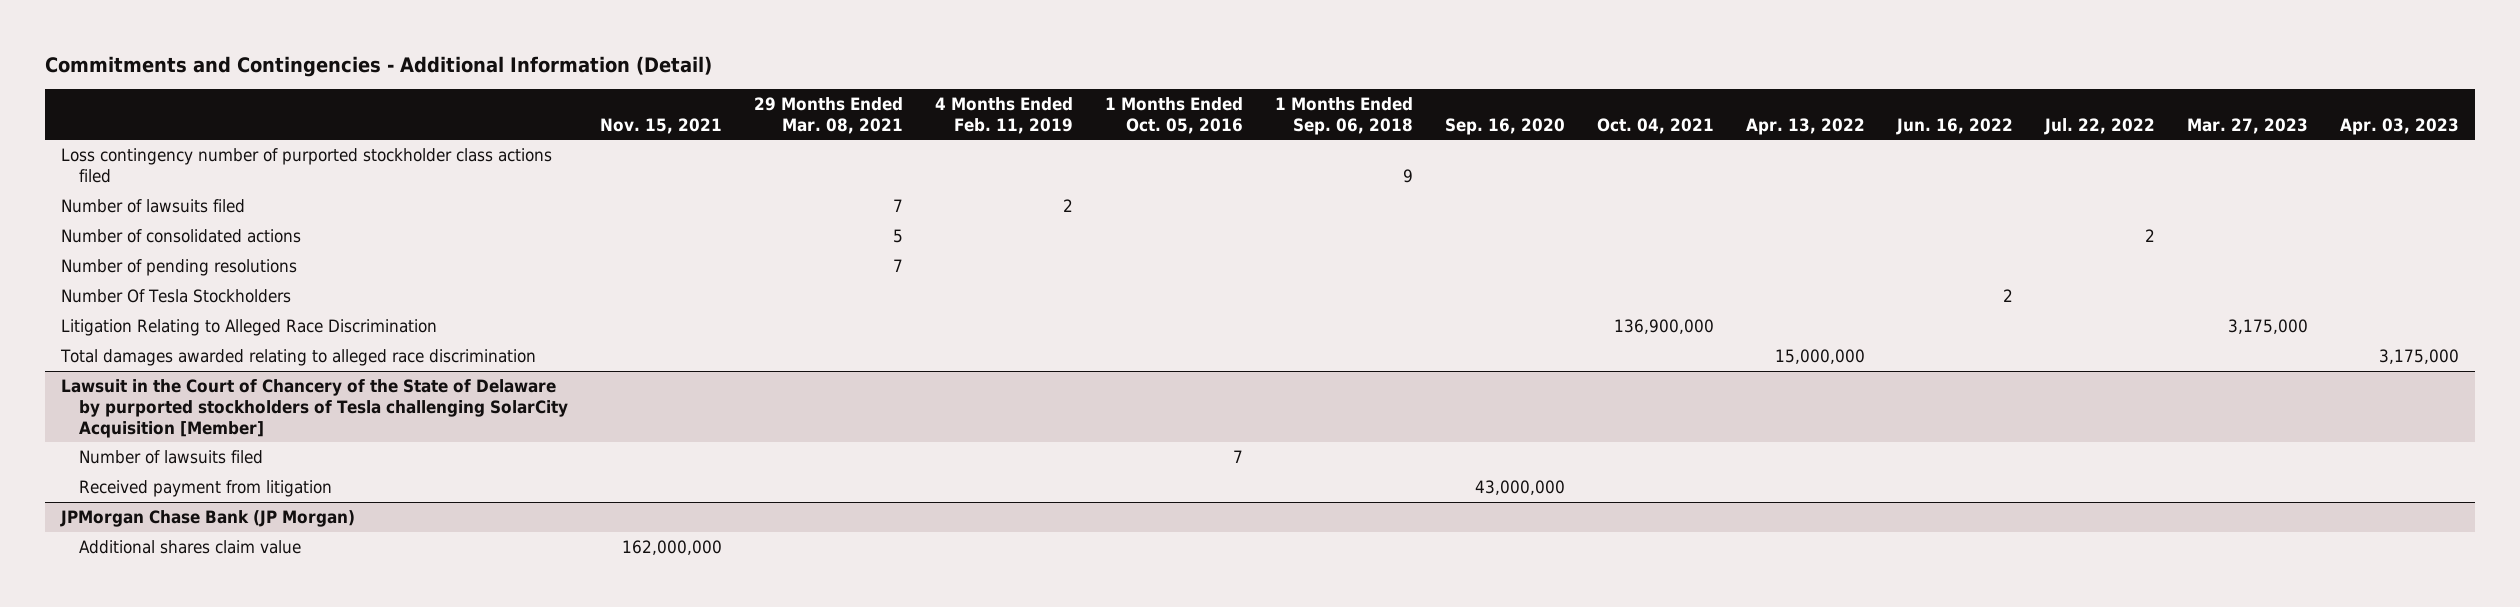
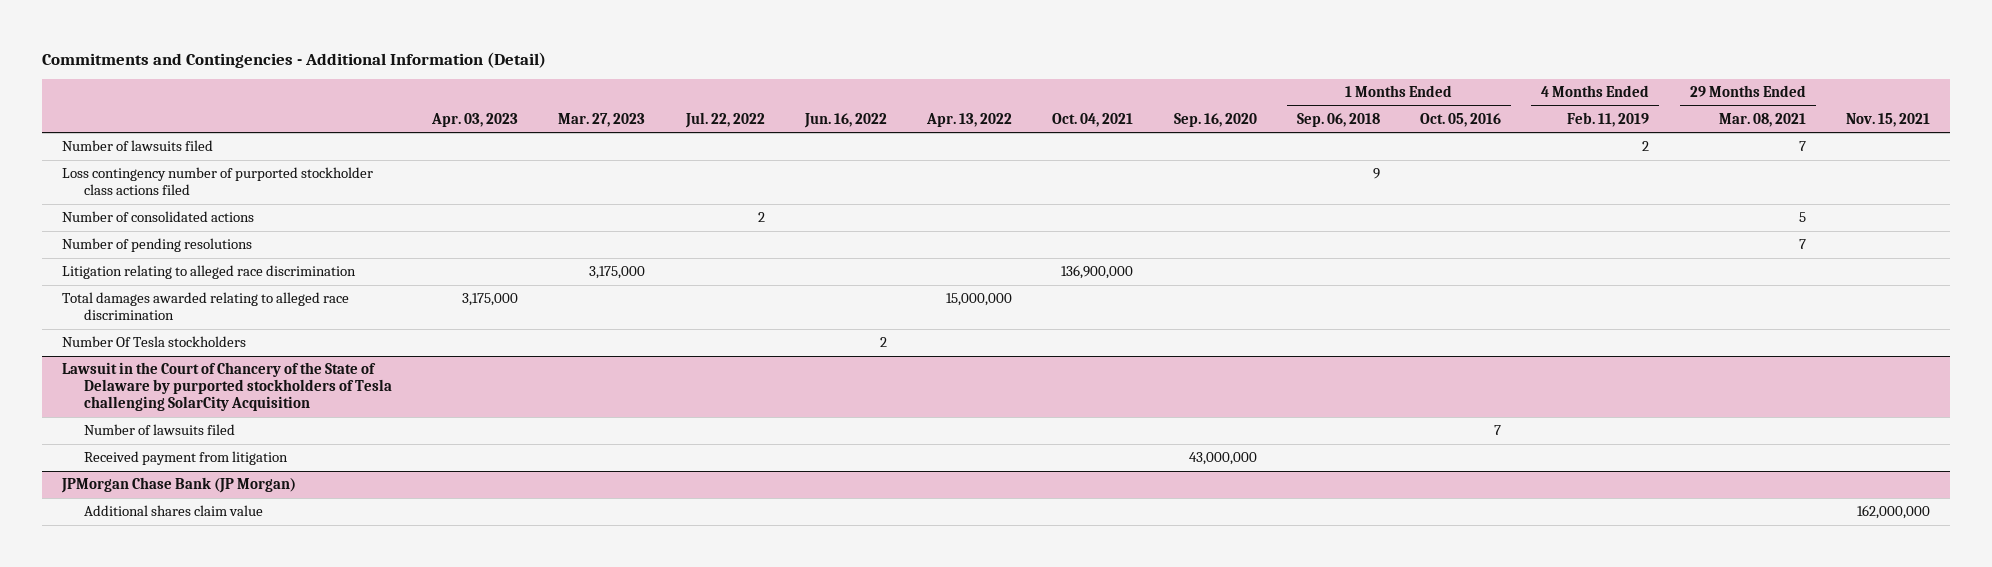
- | Nov. 15, 2021 | 29 Months Ended Mar. 08, 2021 | 4 Months Ended Feb. 11, 2019 | 1 Months Ended Oct. 05, 2016 | 1 Months Ended Sep. 06, 2018 | Sep. 16, 2020 | Oct. 04, 2021 | Apr. 13, 2022 | Jun. 16, 2022 | Jul. 22, 2022 | Mar. 27, 2023 | Apr. 03, 2023
+ | Apr. 03, 2023 | Mar. 27, 2023 | Jul. 22, 2022 | Jun. 16, 2022 | Apr. 13, 2022 | Oct. 04, 2021 | Sep. 16, 2020 | 1 Months Ended Sep. 06, 2018 | 1 Months Ended Oct. 05, 2016 | 4 Months Ended Feb. 11, 2019 | 29 Months Ended Mar. 08, 2021 | Nov. 15, 2021
moved down: Loss contingency number of purported stockholder class actions filed | | | | | | | | 9 | | | |
- Number Of Tesla Stockholders | | | | | | | | | 2 | | |
- Litigation Relating to Alleged Race Discrimination | | | | | | | 136,900,000 | | | | 3,175,000 |
+ Litigation relating to alleged race discrimination | | 3,175,000 | | | | 136,900,000 | | | | | |
- Lawsuit in the Court of Chancery of the State of Delaware by purported stockholders of Tesla challenging SolarCity Acquisition [Member]
+ Number Of Tesla stockholders | | | | 2 | | | | | | | |
+ Lawsuit in the Court of Chancery of the State of Delaware by purported stockholders of Tesla challenging SolarCity Acquisition

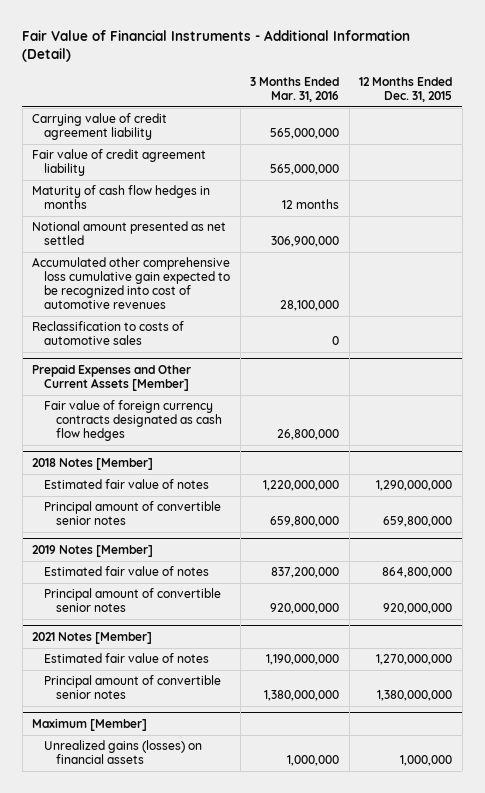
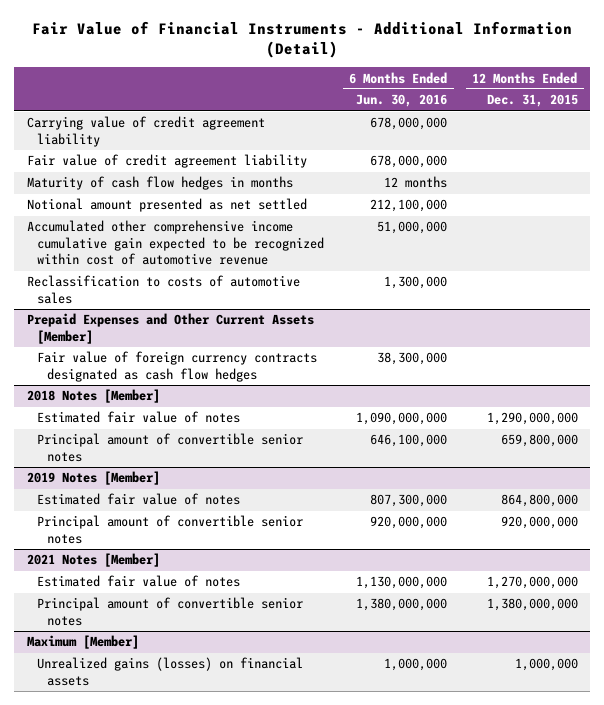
- | 3 Months Ended Mar. 31, 2016 | 12 Months Ended Dec. 31, 2015
+ | 6 Months Ended Jun. 30, 2016 | 12 Months Ended Dec. 31, 2015
- Accumulated other comprehensive loss cumulative gain expected to be recognized into cost of automotive revenues | 28,100,000 |
+ Accumulated other comprehensive income cumulative gain expected to be recognized within cost of automotive revenue | 51,000,000 |

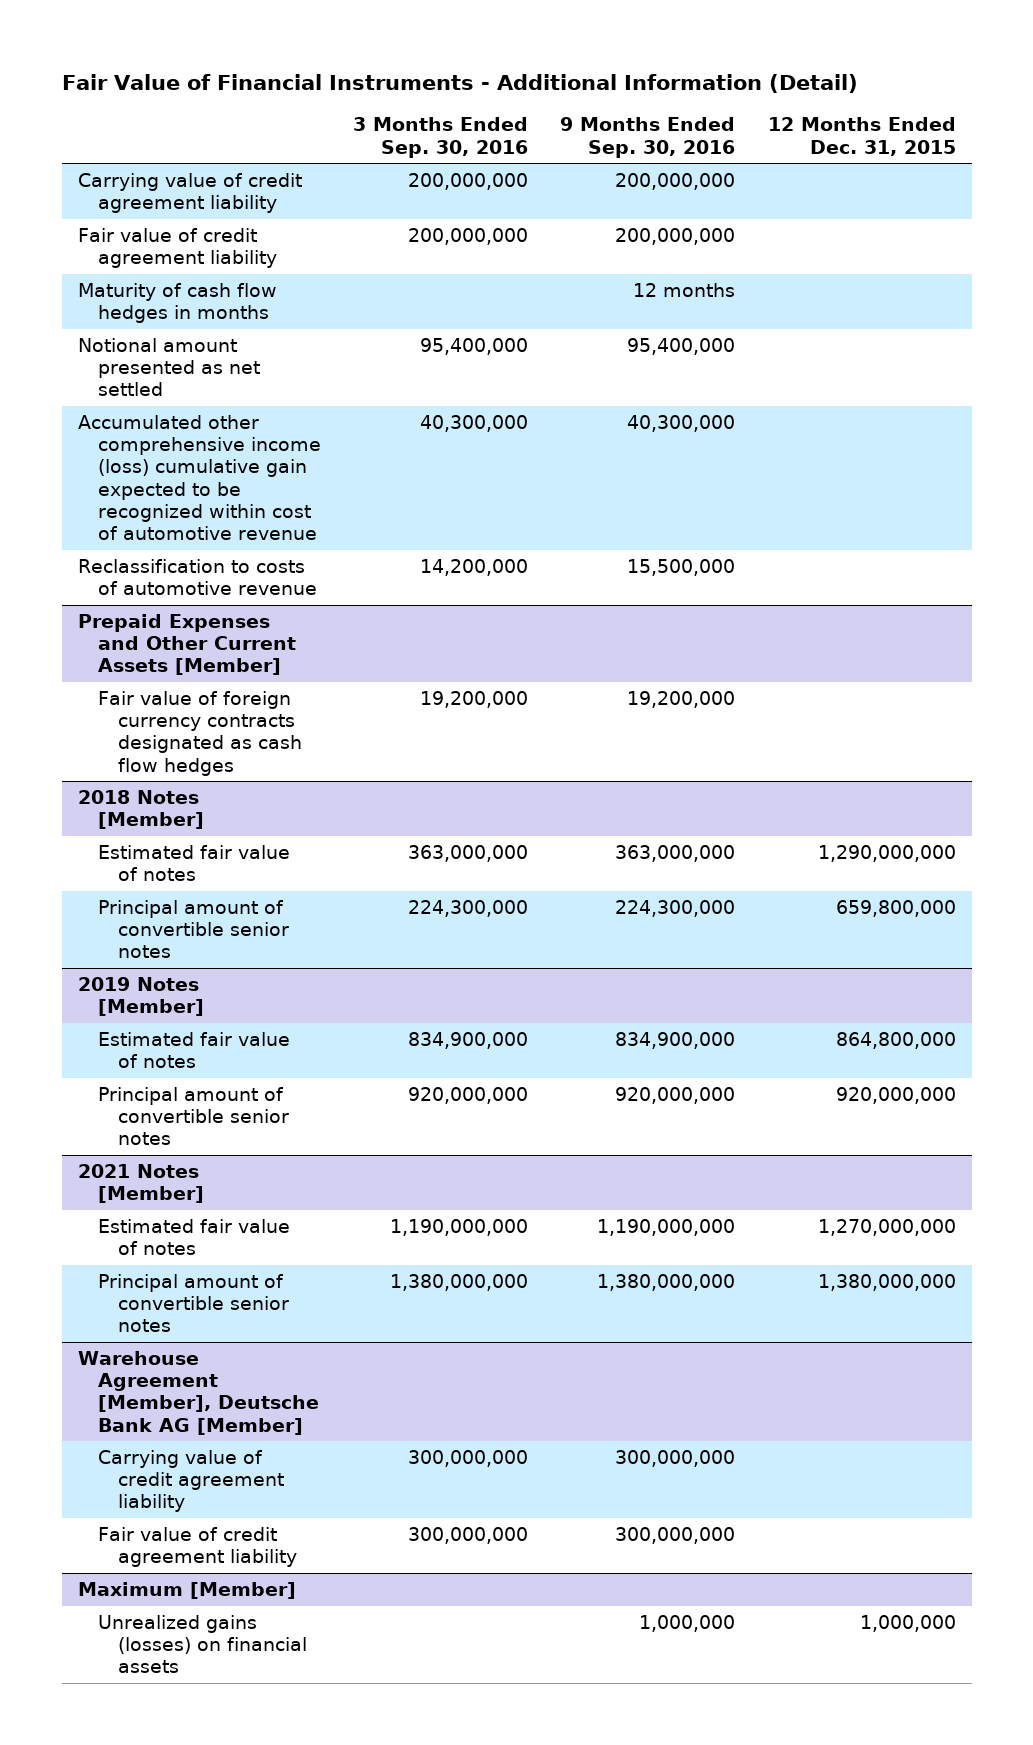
- | 6 Months Ended Jun. 30, 2016 | 12 Months Ended Dec. 31, 2015
+ | 3 Months Ended Sep. 30, 2016 | 9 Months Ended Sep. 30, 2016 | 12 Months Ended Dec. 31, 2015
- Accumulated other comprehensive income cumulative gain expected to be recognized within cost of automotive revenue | 51,000,000 |
- Reclassification to costs of automotive sales | 1,300,000 |
+ Accumulated other comprehensive income (loss) cumulative gain expected to be recognized within cost of automotive revenue | 40,300,000 | 40,300,000 |
+ Reclassification to costs of automotive revenue | 14,200,000 | 15,500,000 |
+ Warehouse Agreement [Member], Deutsche Bank AG [Member]
+ Carrying value of credit agreement liability | 300,000,000 | 300,000,000 |
+ Fair value of credit agreement liability | 300,000,000 | 300,000,000 |

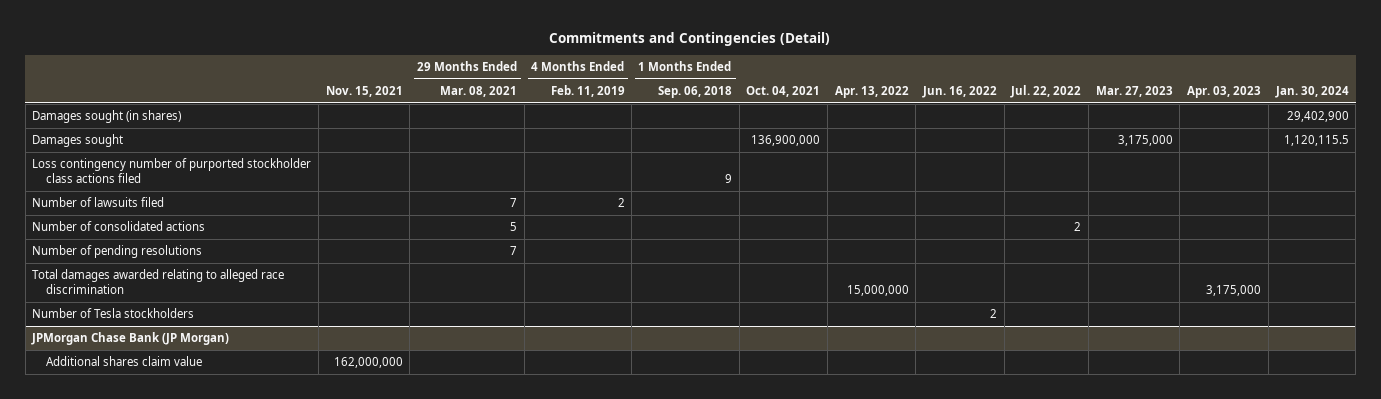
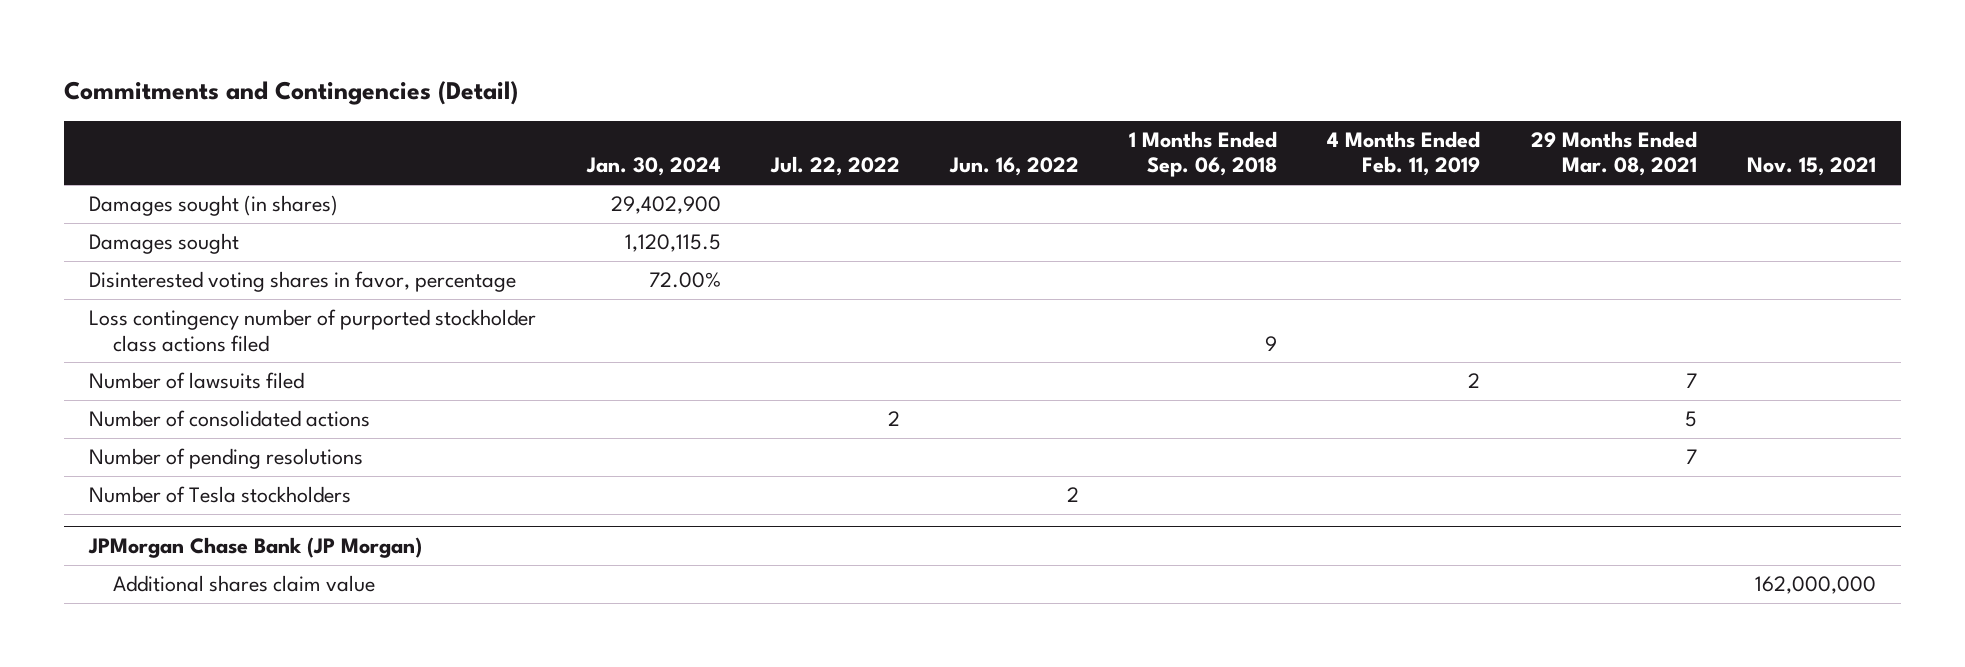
- | Nov. 15, 2021 | 29 Months Ended Mar. 08, 2021 | 4 Months Ended Feb. 11, 2019 | 1 Months Ended Sep. 06, 2018 | Oct. 04, 2021 | Apr. 13, 2022 | Jun. 16, 2022 | Jul. 22, 2022 | Mar. 27, 2023 | Apr. 03, 2023 | Jan. 30, 2024
+ | Jan. 30, 2024 | Jul. 22, 2022 | Jun. 16, 2022 | 1 Months Ended Sep. 06, 2018 | 4 Months Ended Feb. 11, 2019 | 29 Months Ended Mar. 08, 2021 | Nov. 15, 2021
+ Disinterested voting shares in favor, percentage | 72.00% | | | | | |
- Total damages awarded relating to alleged race discrimination | | | | | | 15,000,000 | | | | 3,175,000 |

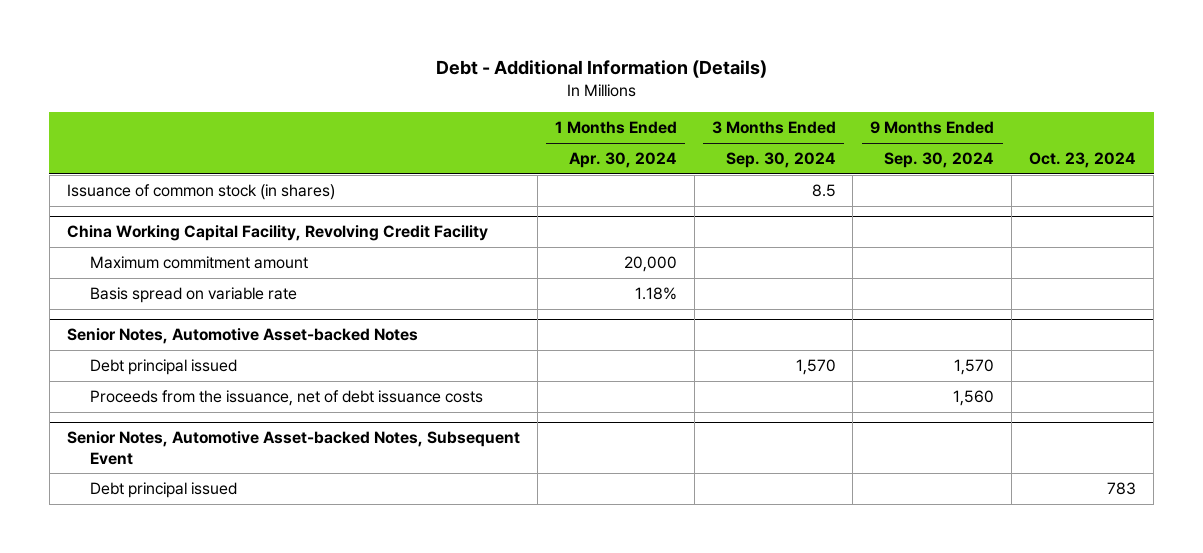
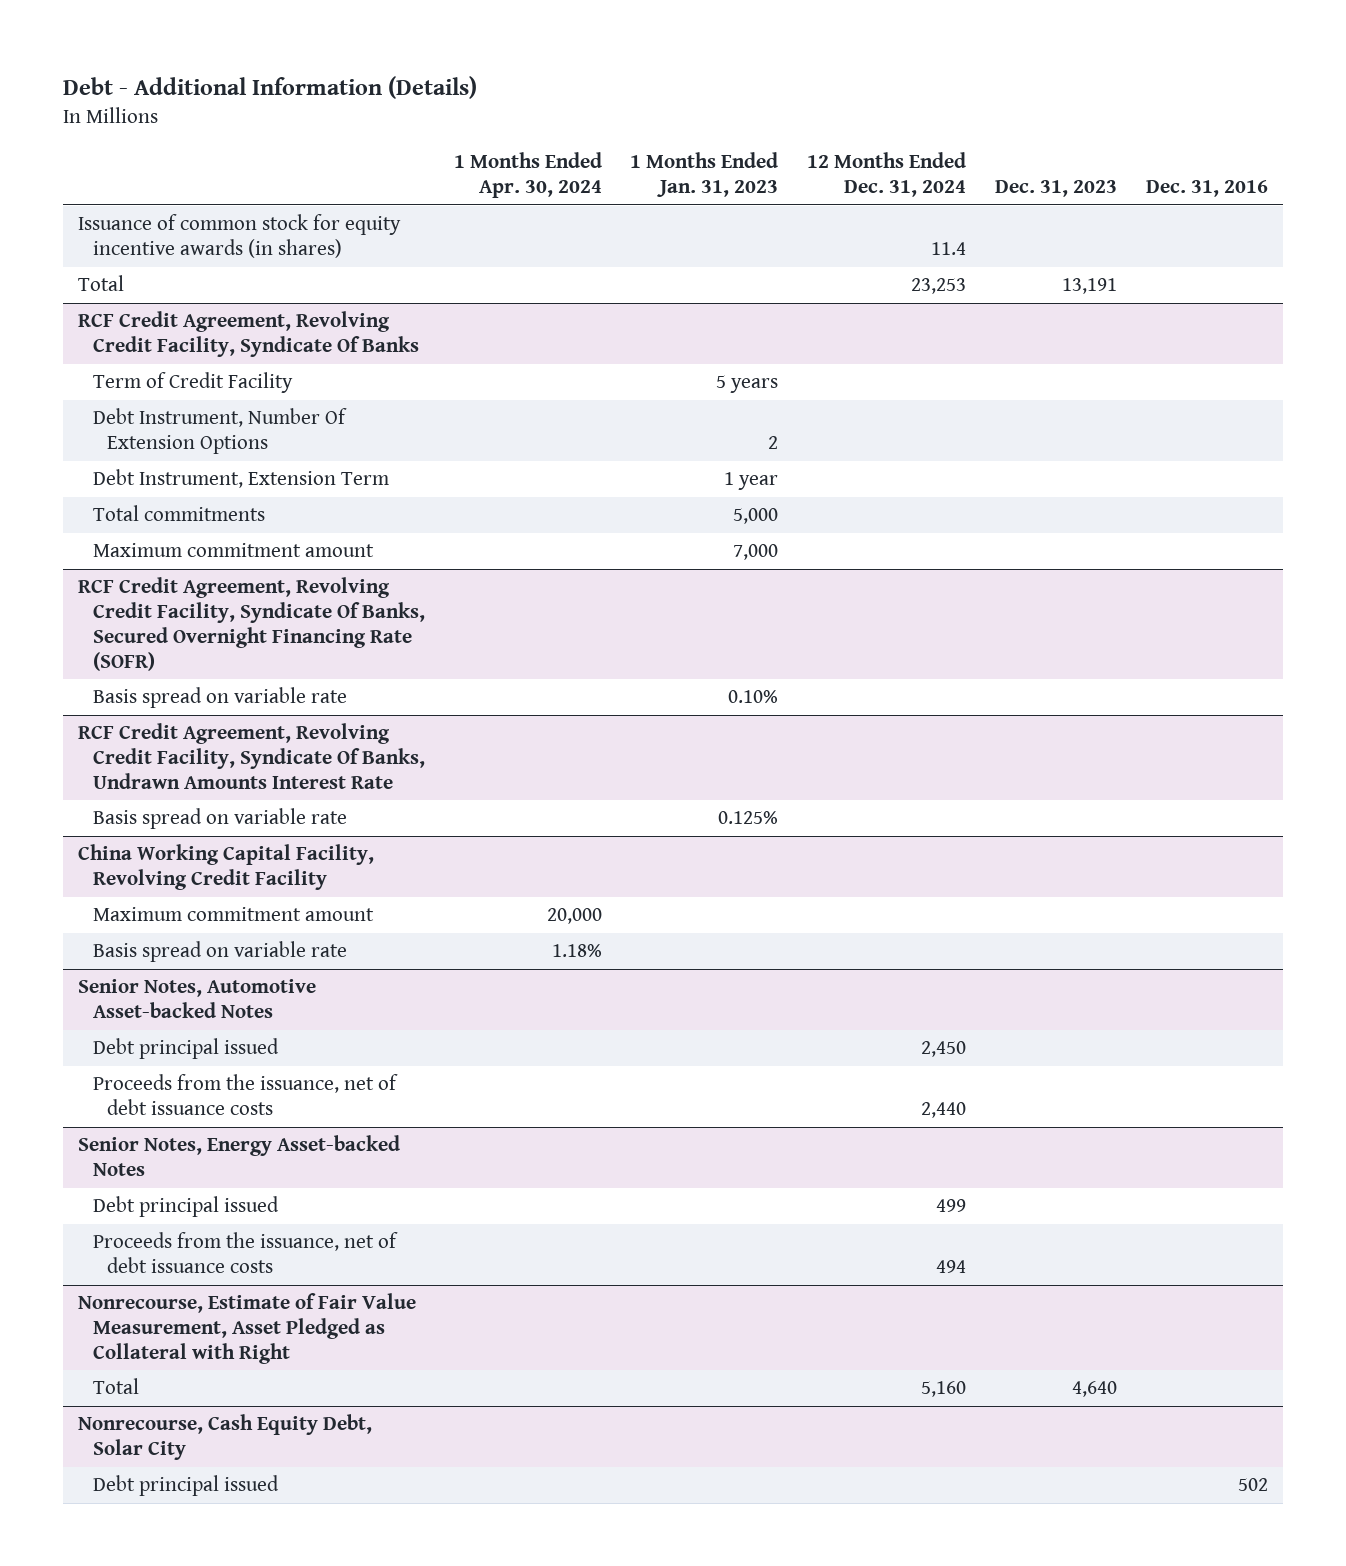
- | 1 Months Ended Apr. 30, 2024 | 3 Months Ended Sep. 30, 2024 | 9 Months Ended Sep. 30, 2024 | Oct. 23, 2024
+ | 1 Months Ended Apr. 30, 2024 | 1 Months Ended Jan. 31, 2023 | 12 Months Ended Dec. 31, 2024 | Dec. 31, 2023 | Dec. 31, 2016
- Issuance of common stock (in shares) | | 8.5 | |
+ Issuance of common stock for equity incentive awards (in shares) | | | 11.4 | |
+ Total | | | 23,253 | 13,191 |
+ RCF Credit Agreement, Revolving Credit Facility, Syndicate Of Banks
+ Term of Credit Facility | | 5 years | | |
+ Debt Instrument, Number Of Extension Options | | 2 | | |
+ Debt Instrument, Extension Term | | 1 year | | |
+ Total commitments | | 5,000 | | |
+ Maximum commitment amount | | 7,000 | | |
+ RCF Credit Agreement, Revolving Credit Facility, Syndicate Of Banks, Secured Overnight Financing Rate (SOFR)
+ Basis spread on variable rate | | 0.10% | | |
+ RCF Credit Agreement, Revolving Credit Facility, Syndicate Of Banks, Undrawn Amounts Interest Rate
+ Basis spread on variable rate | | 0.125% | | |
- Senior Notes, Automotive Asset-backed Notes, Subsequent Event
+ Senior Notes, Energy Asset-backed Notes
+ Proceeds from the issuance, net of debt issuance costs | | | 494 | |
+ Nonrecourse, Estimate of Fair Value Measurement, Asset Pledged as Collateral with Right
+ Total | | | 5,160 | 4,640 |
+ Nonrecourse, Cash Equity Debt, Solar City
+ Debt principal issued | | | | | 502

